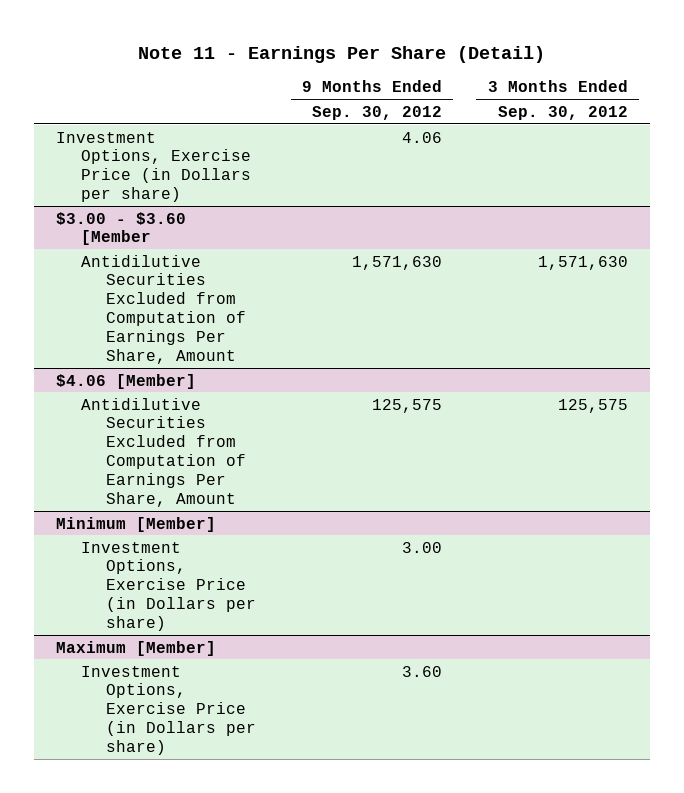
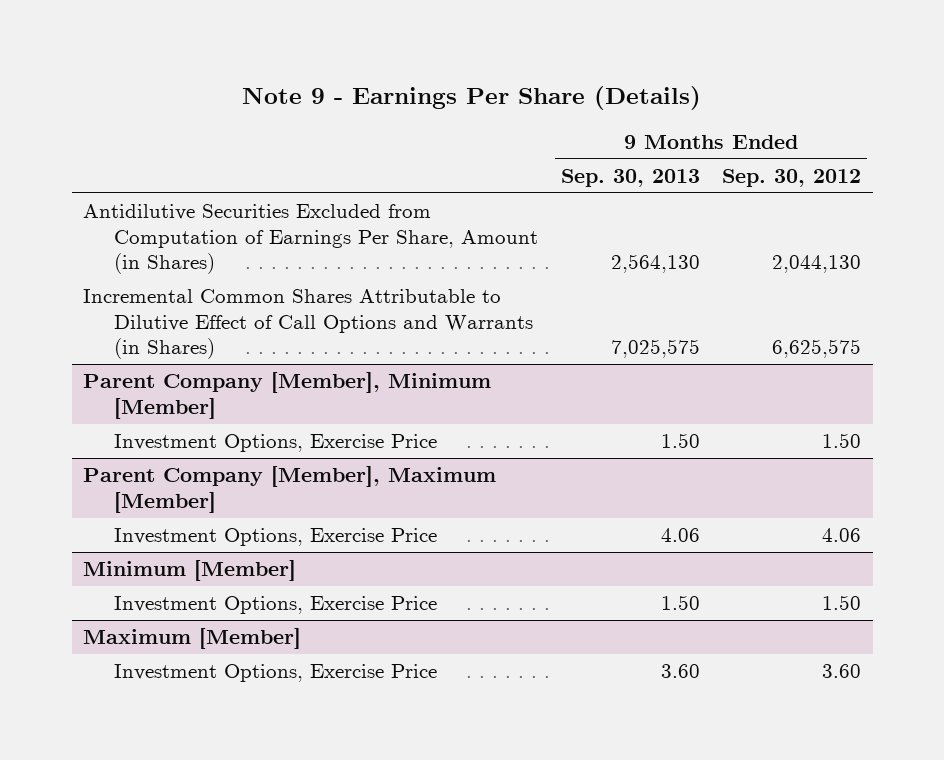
- Note 11 - Earnings Per Share (Detail)
+ Note 9 - Earnings Per Share (Details)
- | 9 Months Ended Sep. 30, 2012 | 3 Months Ended Sep. 30, 2012
+ | 9 Months Ended Sep. 30, 2013 | 9 Months Ended Sep. 30, 2012
- Investment Options, Exercise Price (in Dollars per share) | 4.06 |
- $3.00 - $3.60 [Member
- Antidilutive Securities Excluded from Computation of Earnings Per Share, Amount | 1,571,630 | 1,571,630
- $4.06 [Member]
- Antidilutive Securities Excluded from Computation of Earnings Per Share, Amount | 125,575 | 125,575
+ Antidilutive Securities Excluded from Computation of Earnings Per Share, Amount (in Shares) | 2,564,130 | 2,044,130
+ Incremental Common Shares Attributable to Dilutive Effect of Call Options and Warrants (in Shares) | 7,025,575 | 6,625,575
+ Parent Company [Member], Minimum [Member]
+ Investment Options, Exercise Price | 1.50 | 1.50
+ Parent Company [Member], Maximum [Member]
+ Investment Options, Exercise Price | 4.06 | 4.06
@ Minimum [Member]
- Investment Options, Exercise Price (in Dollars per share) | 3.00 |
+ Investment Options, Exercise Price | 1.50 | 1.50
@ Maximum [Member]
- Investment Options, Exercise Price (in Dollars per share) | 3.60 |
+ Investment Options, Exercise Price | 3.60 | 3.60

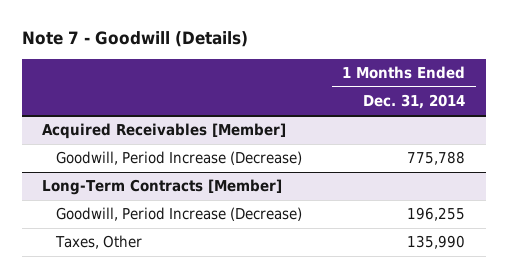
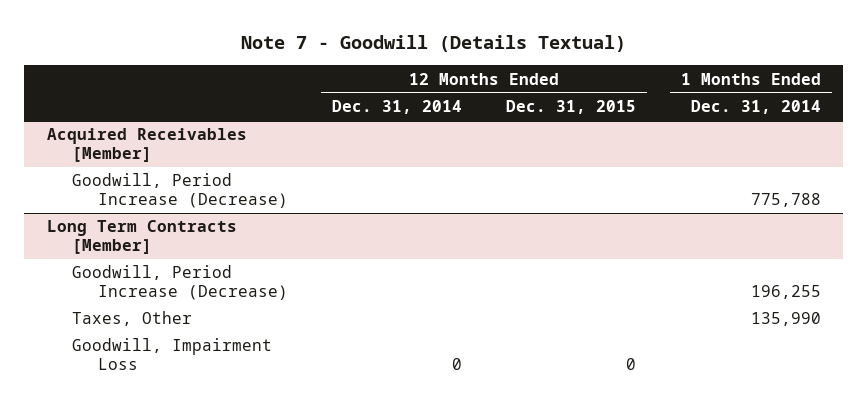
- Note 7 - Goodwill (Details)
+ Note 7 - Goodwill (Details Textual)
- | 1 Months Ended Dec. 31, 2014
+ | 12 Months Ended Dec. 31, 2014 | 12 Months Ended Dec. 31, 2015 | 1 Months Ended Dec. 31, 2014
- Long-Term Contracts [Member]
+ Long Term Contracts [Member]
+ Goodwill, Impairment Loss | 0 | 0 |

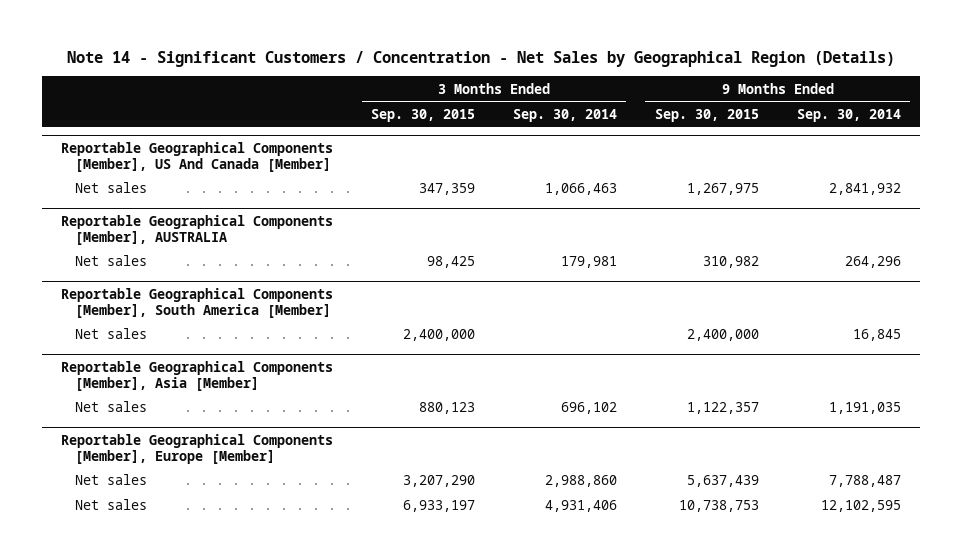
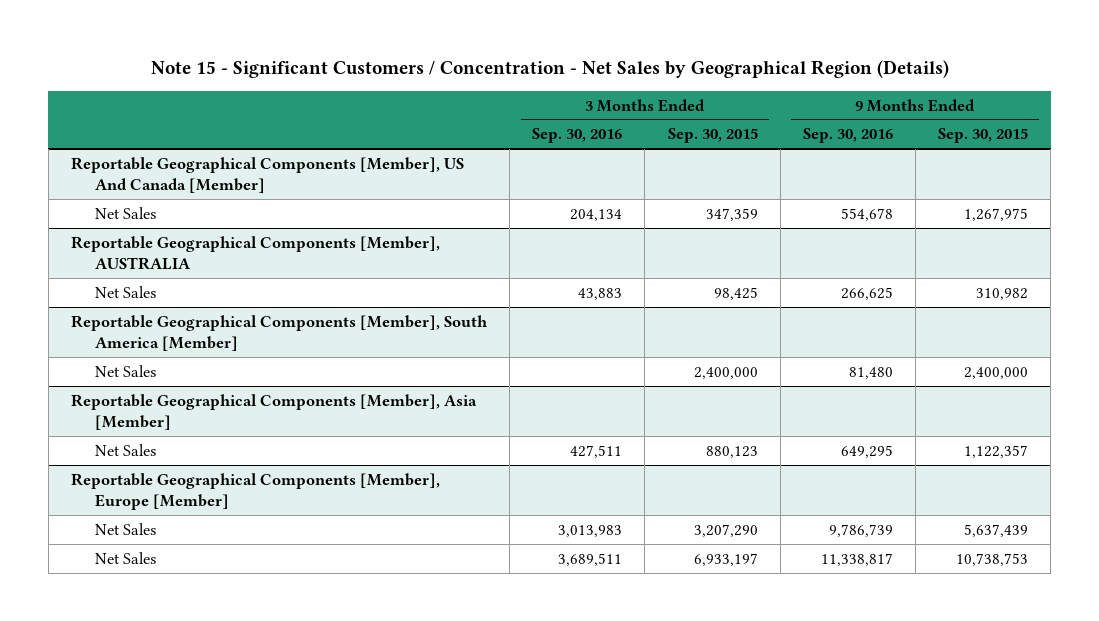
- Note 14 - Significant Customers / Concentration - Net Sales by Geographical Region (Details)
+ Note 15 - Significant Customers / Concentration - Net Sales by Geographical Region (Details)
- | 3 Months Ended Sep. 30, 2015 | 3 Months Ended Sep. 30, 2014 | 9 Months Ended Sep. 30, 2015 | 9 Months Ended Sep. 30, 2014
+ | 3 Months Ended Sep. 30, 2016 | 3 Months Ended Sep. 30, 2015 | 9 Months Ended Sep. 30, 2016 | 9 Months Ended Sep. 30, 2015
@ Reportable Geographical Components [Member], US And Canada [Member]
- Net sales | 347,359 | 1,066,463 | 1,267,975 | 2,841,932
+ Net Sales | 204,134 | 347,359 | 554,678 | 1,267,975
@ Reportable Geographical Components [Member], AUSTRALIA
- Net sales | 98,425 | 179,981 | 310,982 | 264,296
+ Net Sales | 43,883 | 98,425 | 266,625 | 310,982
@ Reportable Geographical Components [Member], South America [Member]
- Net sales | 2,400,000 | | 2,400,000 | 16,845
+ Net Sales | | 2,400,000 | 81,480 | 2,400,000
@ Reportable Geographical Components [Member], Asia [Member]
- Net sales | 880,123 | 696,102 | 1,122,357 | 1,191,035
+ Net Sales | 427,511 | 880,123 | 649,295 | 1,122,357
@ Reportable Geographical Components [Member], Europe [Member]
- Net sales | 3,207,290 | 2,988,860 | 5,637,439 | 7,788,487
- Net sales | 6,933,197 | 4,931,406 | 10,738,753 | 12,102,595
+ Net Sales | 3,013,983 | 3,207,290 | 9,786,739 | 5,637,439
+ Net Sales | 3,689,511 | 6,933,197 | 11,338,817 | 10,738,753

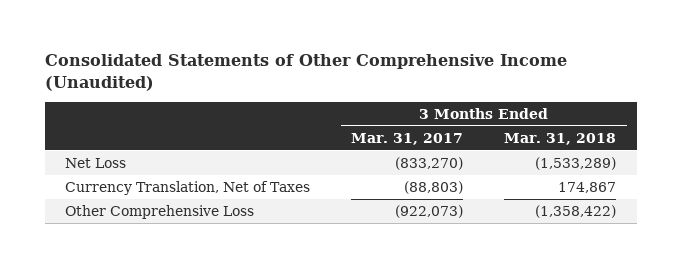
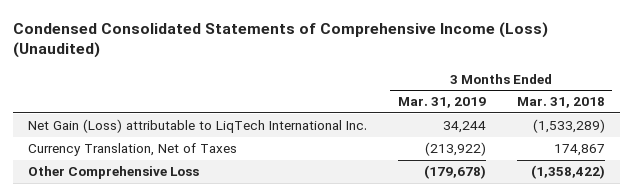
- Consolidated Statements of Other Comprehensive Income (Unaudited)
+ Condensed Consolidated Statements of Comprehensive Income (Loss) (Unaudited)
- | 3 Months Ended Mar. 31, 2017 | 3 Months Ended Mar. 31, 2018
+ | 3 Months Ended Mar. 31, 2019 | 3 Months Ended Mar. 31, 2018
- Net Loss | (833,270) | (1,533,289)
+ Net Gain (Loss) attributable to LiqTech International Inc. | 34,244 | (1,533,289)

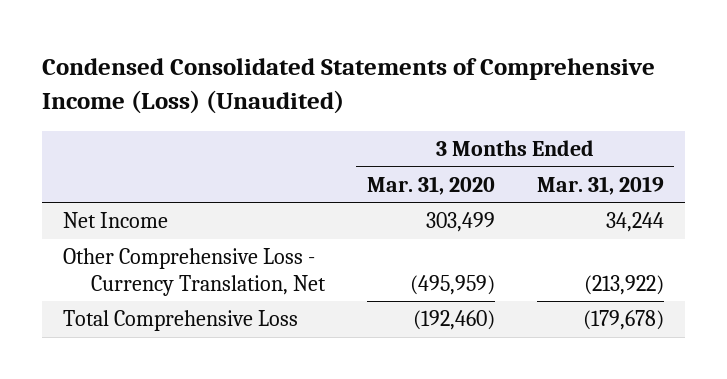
- | 3 Months Ended Mar. 31, 2019 | 3 Months Ended Mar. 31, 2018
+ | 3 Months Ended Mar. 31, 2020 | 3 Months Ended Mar. 31, 2019
- Net Gain (Loss) attributable to LiqTech International Inc. | 34,244 | (1,533,289)
- Currency Translation, Net of Taxes | (213,922) | 174,867
- Other Comprehensive Loss | (179,678) | (1,358,422)
+ Net Income | 303,499 | 34,244
+ Other Comprehensive Loss - Currency Translation, Net | (495,959) | (213,922)
+ Total Comprehensive Loss | (192,460) | (179,678)

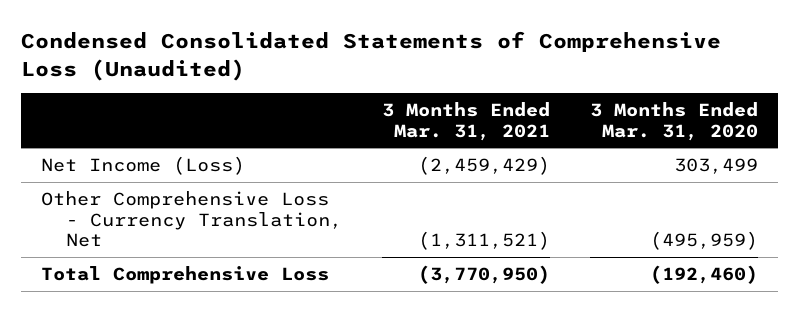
- Condensed Consolidated Statements of Comprehensive Income (Loss) (Unaudited)
+ Condensed Consolidated Statements of Comprehensive Loss (Unaudited)
- | 3 Months Ended Mar. 31, 2020 | 3 Months Ended Mar. 31, 2019
+ | 3 Months Ended Mar. 31, 2021 | 3 Months Ended Mar. 31, 2020
- Net Income | 303,499 | 34,244
+ Net Income (Loss) | (2,459,429) | 303,499

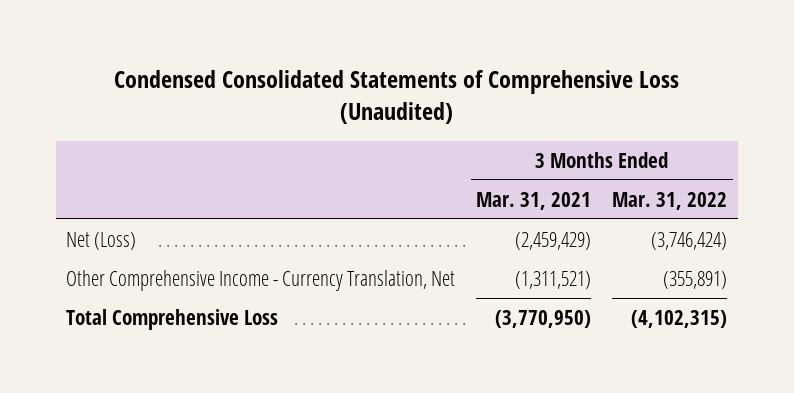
- | 3 Months Ended Mar. 31, 2021 | 3 Months Ended Mar. 31, 2020
+ | 3 Months Ended Mar. 31, 2021 | 3 Months Ended Mar. 31, 2022
- Net Income (Loss) | (2,459,429) | 303,499
- Other Comprehensive Loss - Currency Translation, Net | (1,311,521) | (495,959)
+ Net (Loss) | (2,459,429) | (3,746,424)
+ Other Comprehensive Income - Currency Translation, Net | (1,311,521) | (355,891)

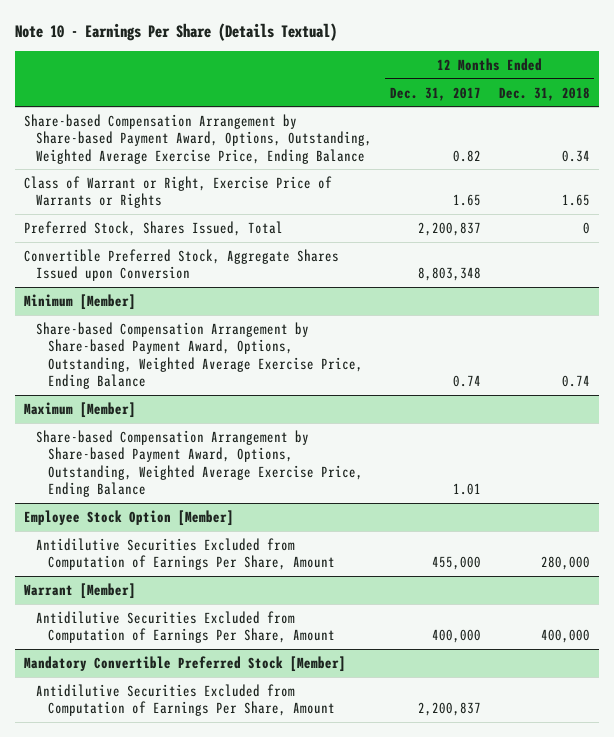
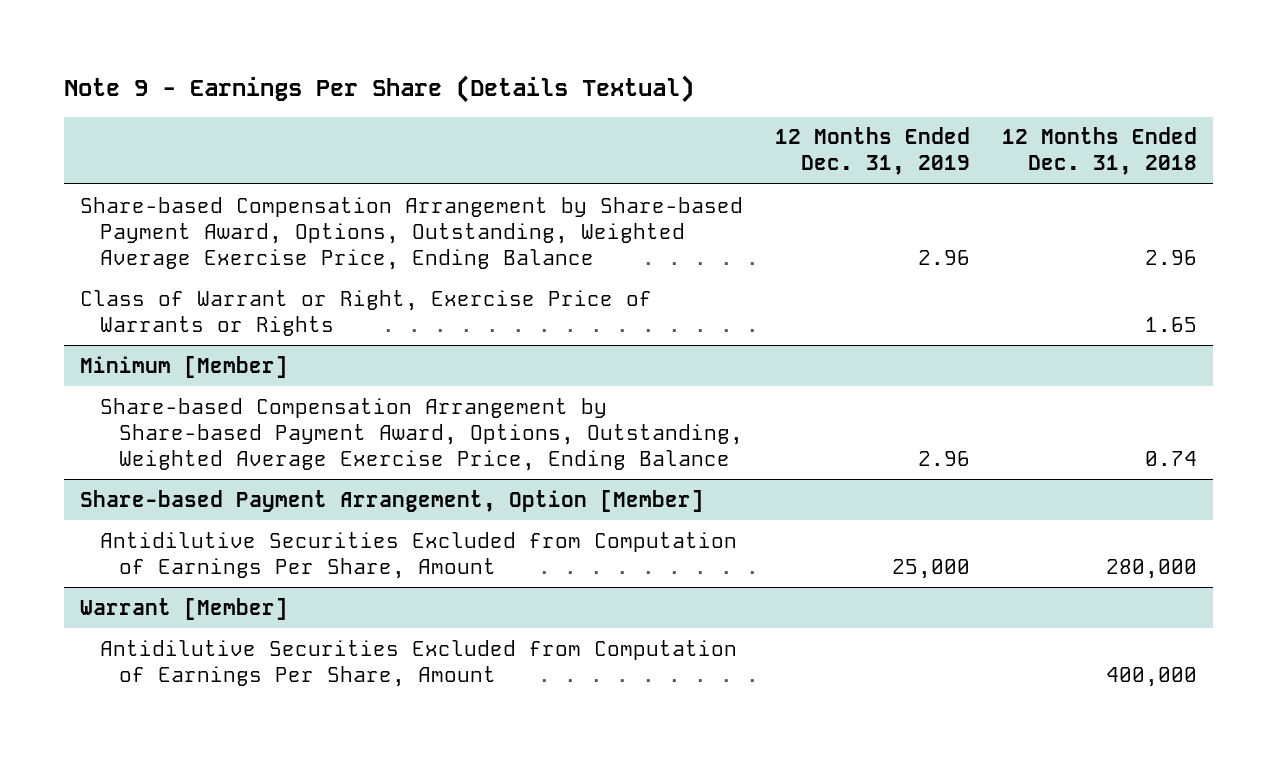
- Note 10 - Earnings Per Share (Details Textual)
+ Note 9 - Earnings Per Share (Details Textual)
- | 12 Months Ended Dec. 31, 2017 | 12 Months Ended Dec. 31, 2018
+ | 12 Months Ended Dec. 31, 2019 | 12 Months Ended Dec. 31, 2018
- Share-based Compensation Arrangement by Share-based Payment Award, Options, Outstanding, Weighted Average Exercise Price, Ending Balance | 0.82 | 0.34
+ Share-based Compensation Arrangement by Share-based Payment Award, Options, Outstanding, Weighted Average Exercise Price, Ending Balance | 2.96 | 2.96
- Preferred Stock, Shares Issued, Total | 2,200,837 | 0
- Convertible Preferred Stock, Aggregate Shares Issued upon Conversion | 8,803,348 |
- Maximum [Member]
- Share-based Compensation Arrangement by Share-based Payment Award, Options, Outstanding, Weighted Average Exercise Price, Ending Balance | 1.01 |
- Employee Stock Option [Member]
+ Share-based Payment Arrangement, Option [Member]
- Mandatory Convertible Preferred Stock [Member]
- Antidilutive Securities Excluded from Computation of Earnings Per Share, Amount | 2,200,837 |

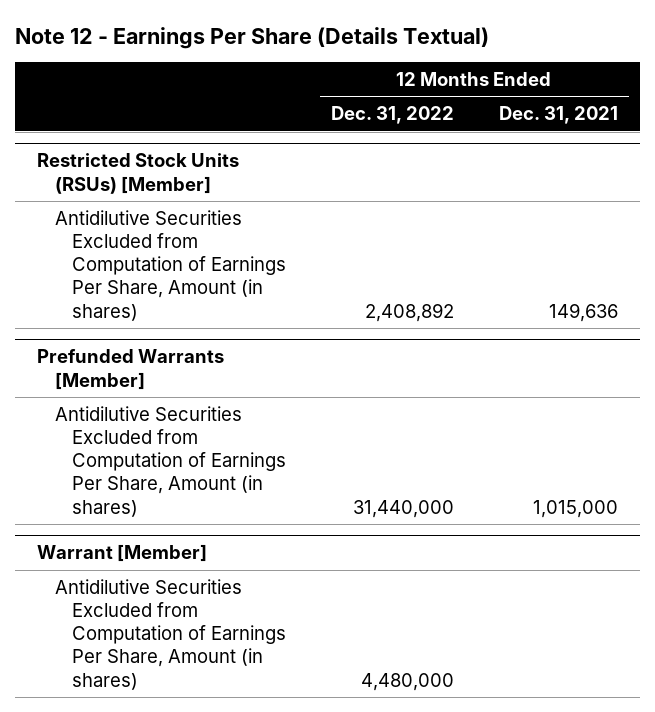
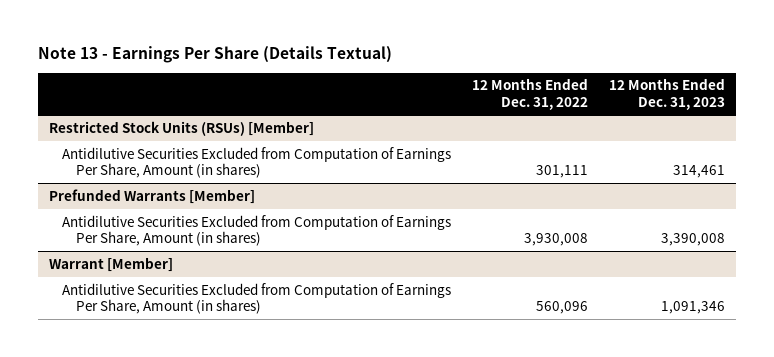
- Note 12 - Earnings Per Share (Details Textual)
+ Note 13 - Earnings Per Share (Details Textual)
- | 12 Months Ended Dec. 31, 2022 | 12 Months Ended Dec. 31, 2021
+ | 12 Months Ended Dec. 31, 2022 | 12 Months Ended Dec. 31, 2023
@ Restricted Stock Units (RSUs) [Member]
- Antidilutive Securities Excluded from Computation of Earnings Per Share, Amount (in shares) | 2,408,892 | 149,636
+ Antidilutive Securities Excluded from Computation of Earnings Per Share, Amount (in shares) | 301,111 | 314,461
@ Prefunded Warrants [Member]
- Antidilutive Securities Excluded from Computation of Earnings Per Share, Amount (in shares) | 31,440,000 | 1,015,000
+ Antidilutive Securities Excluded from Computation of Earnings Per Share, Amount (in shares) | 3,930,008 | 3,390,008
@ Warrant [Member]
- Antidilutive Securities Excluded from Computation of Earnings Per Share, Amount (in shares) | 4,480,000 |
+ Antidilutive Securities Excluded from Computation of Earnings Per Share, Amount (in shares) | 560,096 | 1,091,346

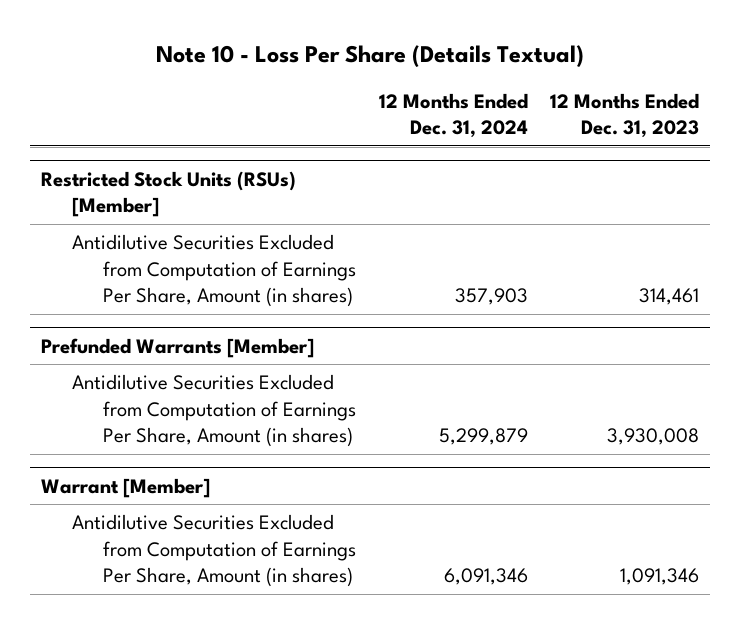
- Note 13 - Earnings Per Share (Details Textual)
+ Note 10 - Loss Per Share (Details Textual)
- | 12 Months Ended Dec. 31, 2022 | 12 Months Ended Dec. 31, 2023
+ | 12 Months Ended Dec. 31, 2024 | 12 Months Ended Dec. 31, 2023
@ Prefunded Warrants [Member]
- Antidilutive Securities Excluded from Computation of Earnings Per Share, Amount (in shares) | 3,930,008 | 3,390,008
+ Antidilutive Securities Excluded from Computation of Earnings Per Share, Amount (in shares) | 5,299,879 | 3,930,008

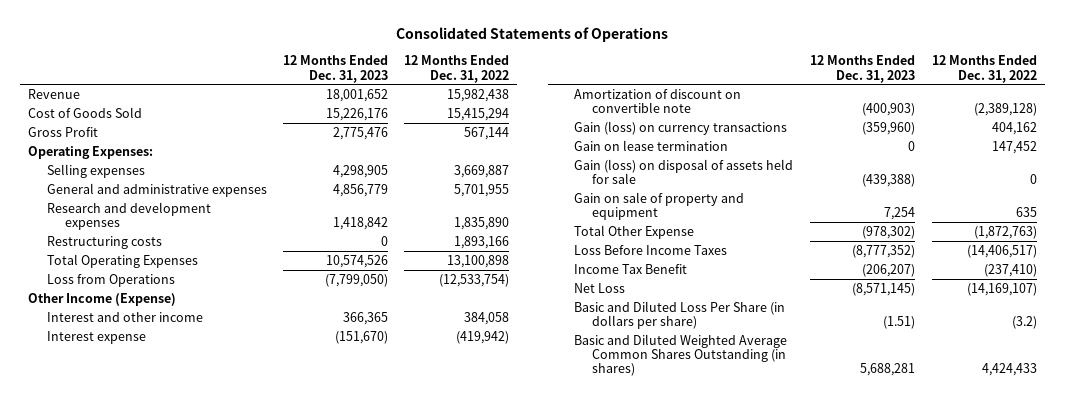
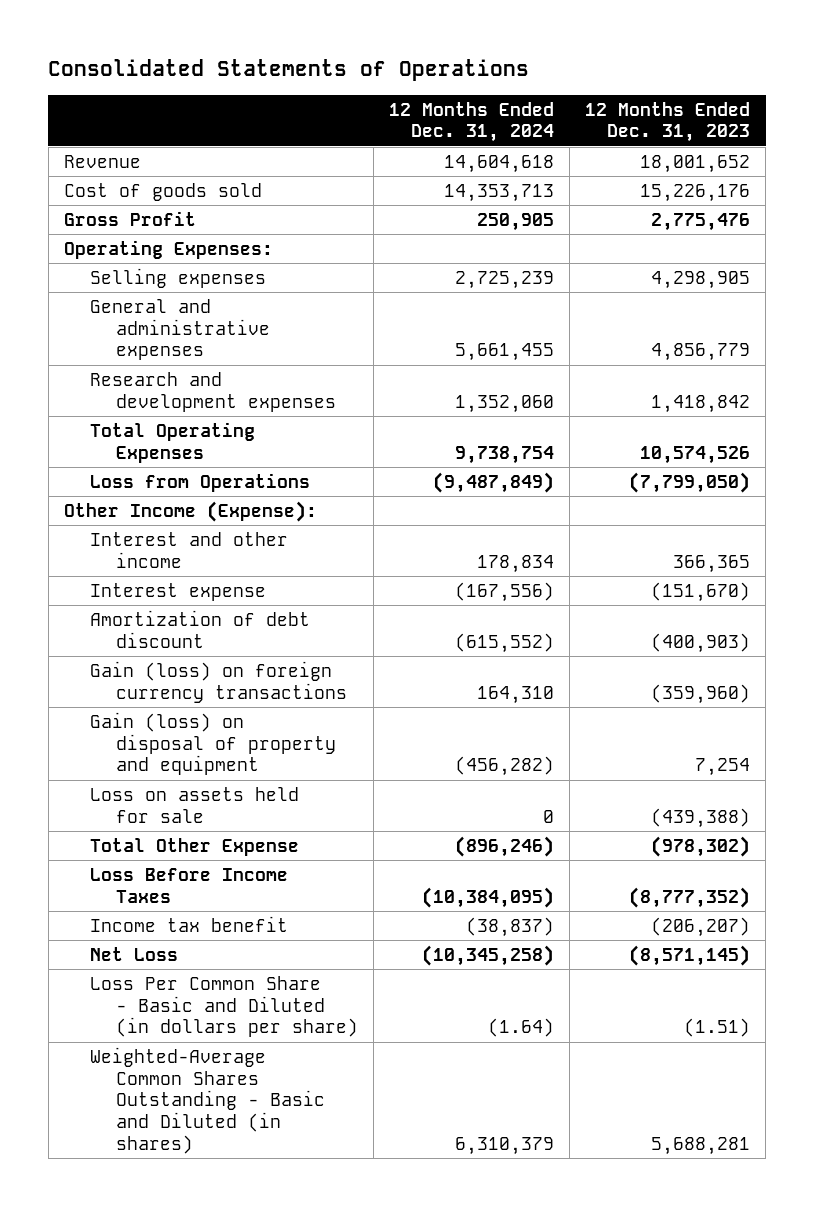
- | 12 Months Ended Dec. 31, 2023 | 12 Months Ended Dec. 31, 2022
+ | 12 Months Ended Dec. 31, 2024 | 12 Months Ended Dec. 31, 2023
- Cost of Goods Sold | 15,226,176 | 15,415,294
+ Cost of goods sold | 14,353,713 | 15,226,176
- Restructuring costs | 0 | 1,893,166
- Other Income (Expense)
+ Other Income (Expense):
- Amortization of discount on convertible note | (400,903) | (2,389,128)
- Gain (loss) on currency transactions | (359,960) | 404,162
- Gain on lease termination | 0 | 147,452
- Gain (loss) on disposal of assets held for sale | (439,388) | 0
- Gain on sale of property and equipment | 7,254 | 635
+ Amortization of debt discount | (615,552) | (400,903)
+ Gain (loss) on foreign currency transactions | 164,310 | (359,960)
+ Gain (loss) on disposal of property and equipment | (456,282) | 7,254
+ Loss on assets held for sale | 0 | (439,388)
- Income Tax Benefit | (206,207) | (237,410)
+ Income tax benefit | (38,837) | (206,207)
- Basic and Diluted Loss Per Share (in dollars per share) | (1.51) | (3.2)
- Basic and Diluted Weighted Average Common Shares Outstanding (in shares) | 5,688,281 | 4,424,433
+ Loss Per Common Share - Basic and Diluted (in dollars per share) | (1.64) | (1.51)
+ Weighted-Average Common Shares Outstanding - Basic and Diluted (in shares) | 6,310,379 | 5,688,281

